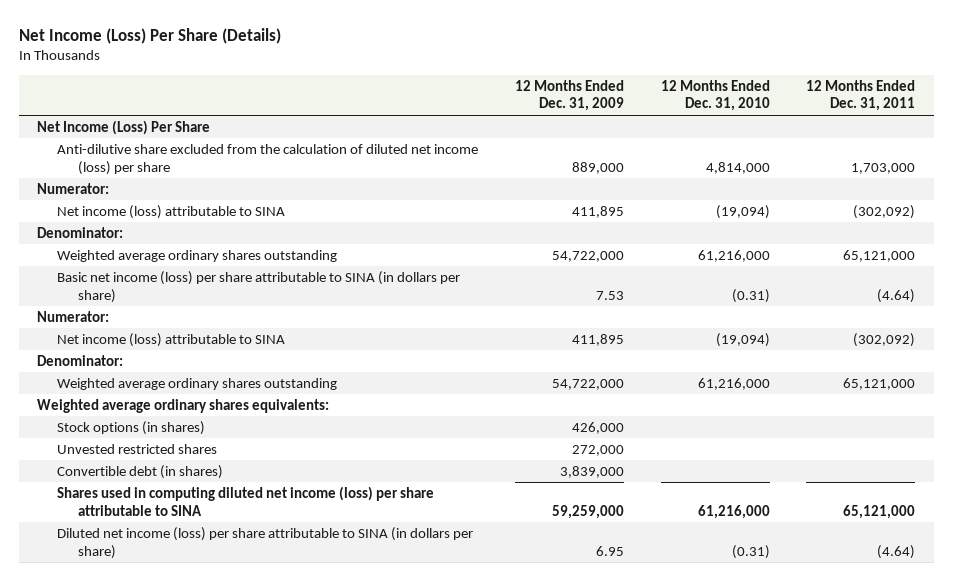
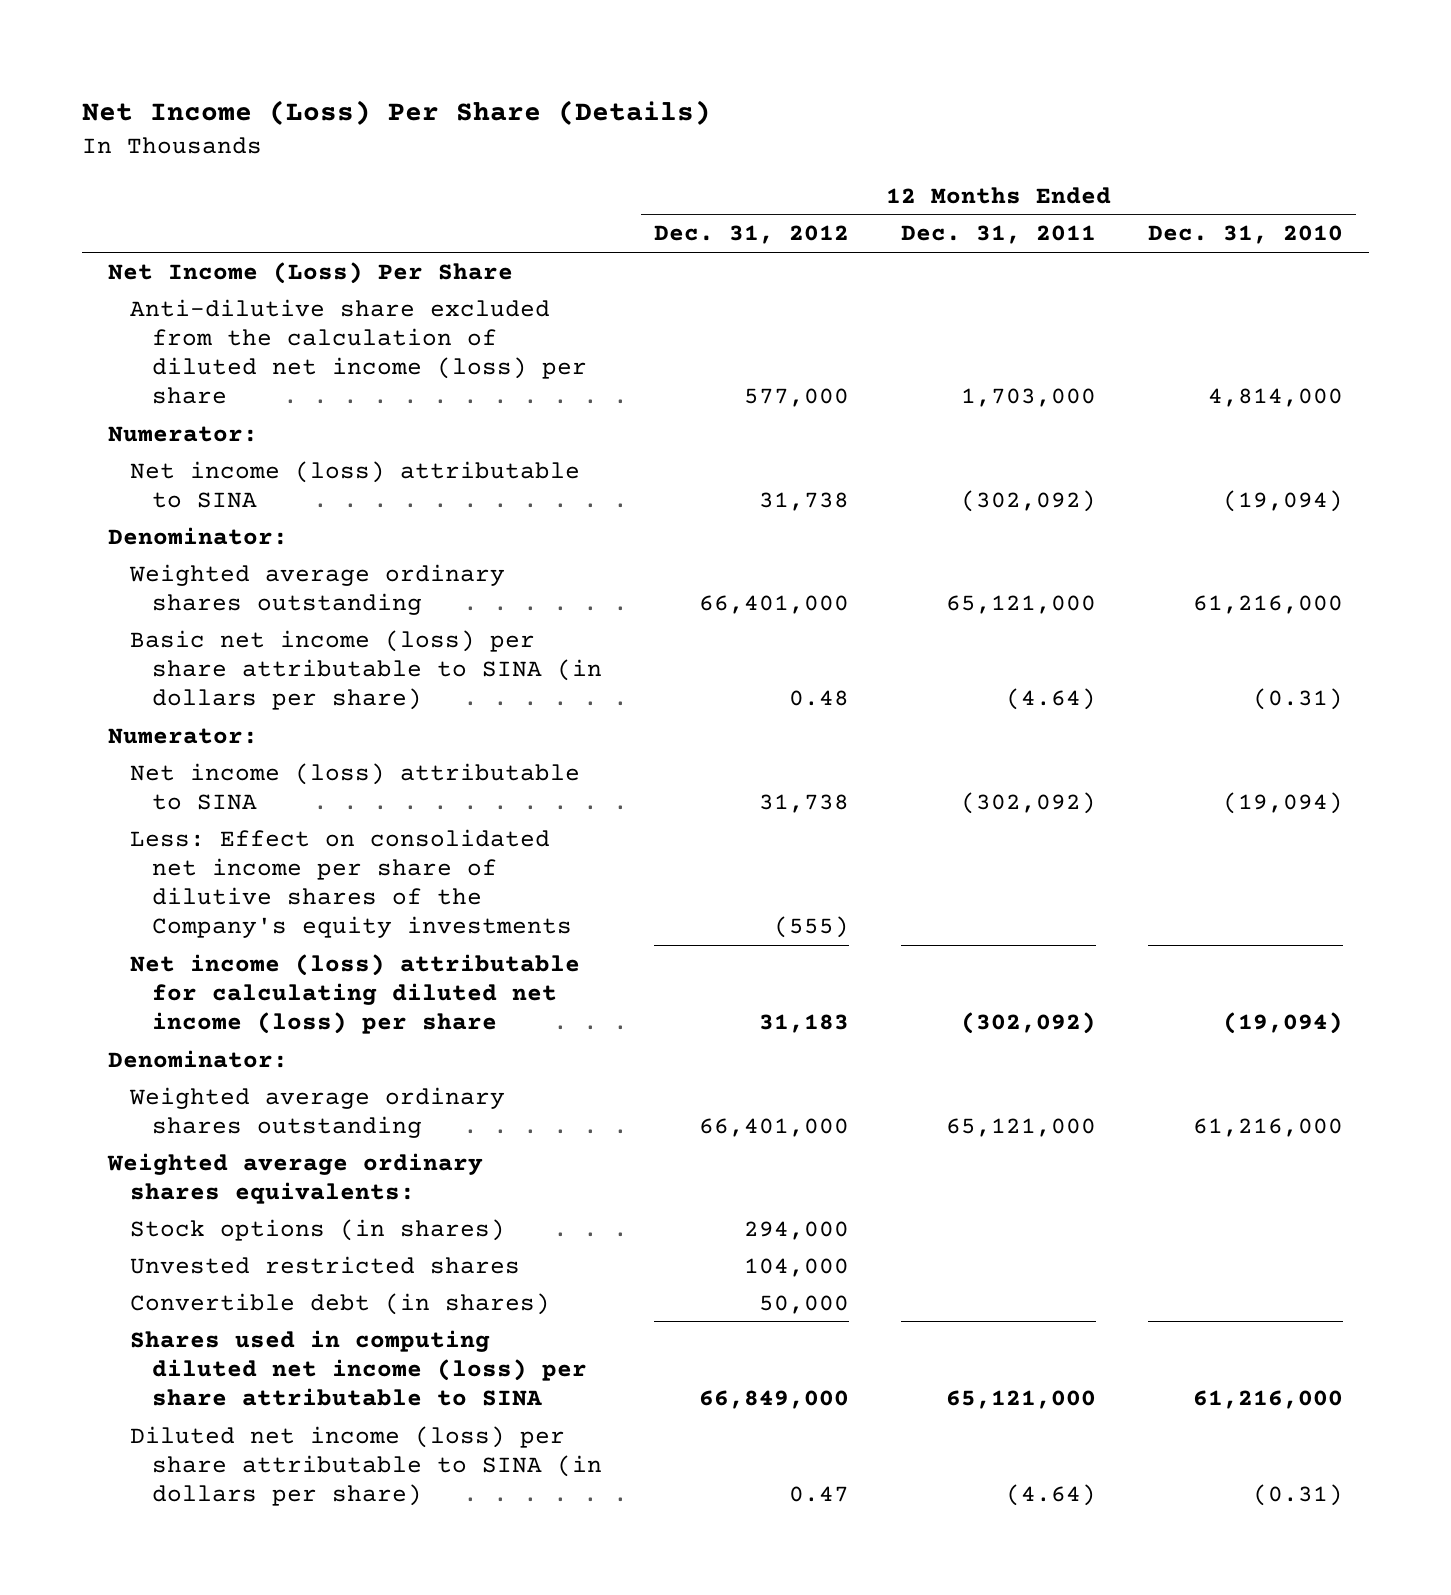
- | 12 Months Ended Dec. 31, 2009 | 12 Months Ended Dec. 31, 2010 | 12 Months Ended Dec. 31, 2011
+ | 12 Months Ended Dec. 31, 2012 | 12 Months Ended Dec. 31, 2011 | 12 Months Ended Dec. 31, 2010
+ Less: Effect on consolidated net income per share of dilutive shares of the Company's equity investments | (555) | |
+ Net income (loss) attributable for calculating diluted net income (loss) per share | 31,183 | (302,092) | (19,094)

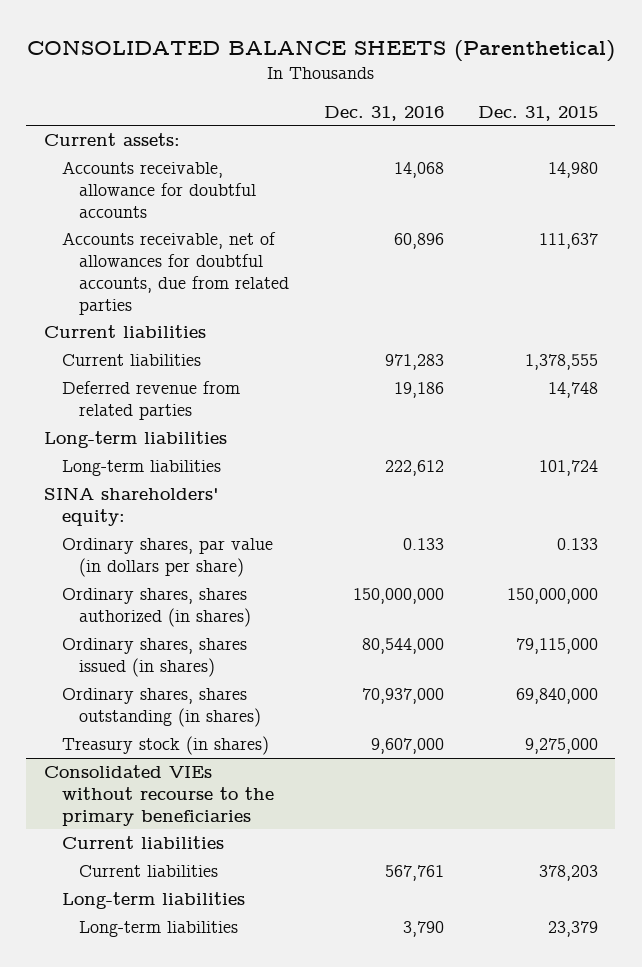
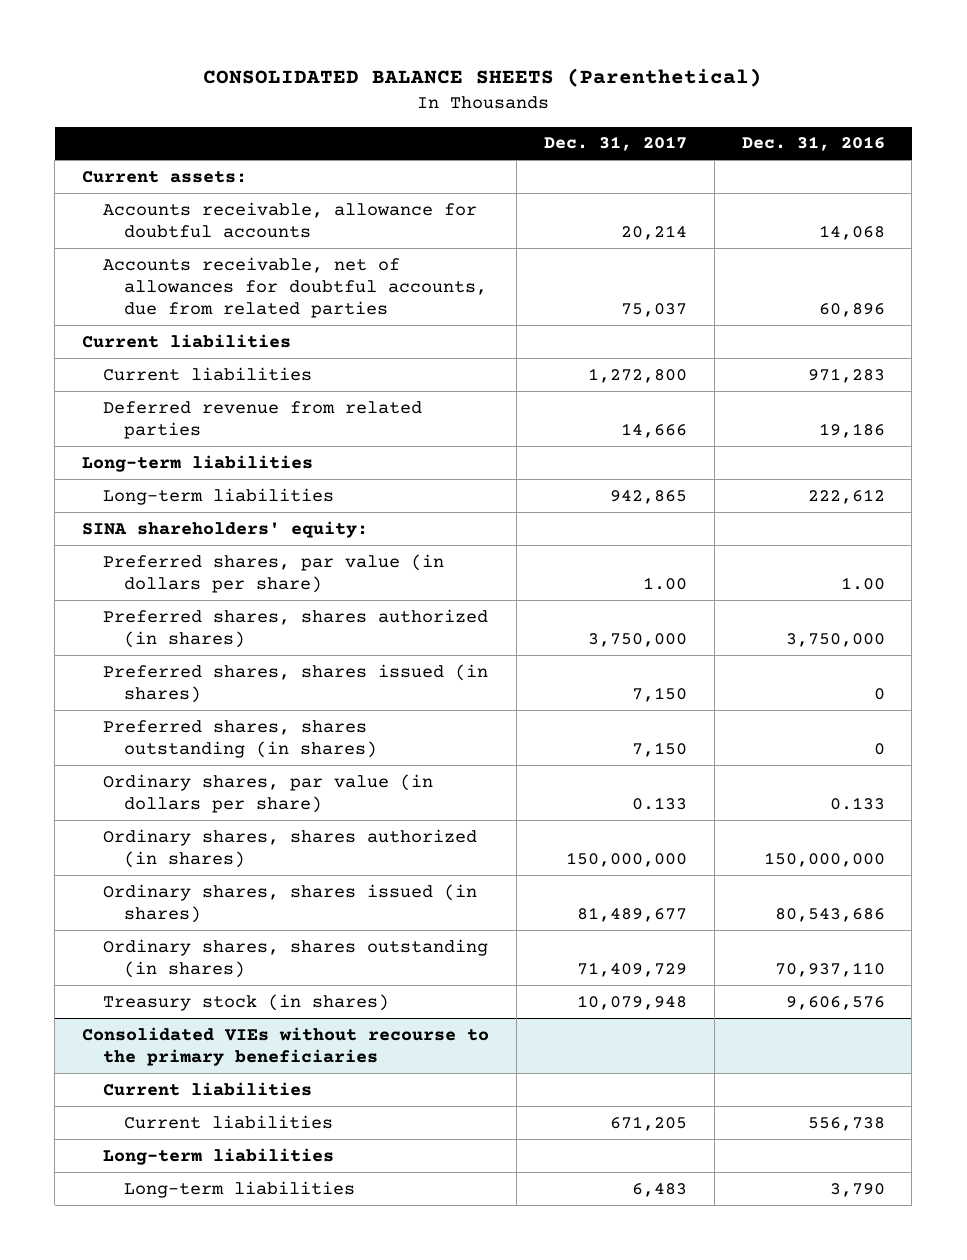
- | Dec. 31, 2016 | Dec. 31, 2015
+ | Dec. 31, 2017 | Dec. 31, 2016
+ Preferred shares, par value (in dollars per share) | 1.00 | 1.00
+ Preferred shares, shares authorized (in shares) | 3,750,000 | 3,750,000
+ Preferred shares, shares issued (in shares) | 7,150 | 0
+ Preferred shares, shares outstanding (in shares) | 7,150 | 0
- Ordinary shares, shares issued (in shares) | 80,544,000 | 79,115,000
- Ordinary shares, shares outstanding (in shares) | 70,937,000 | 69,840,000
- Treasury stock (in shares) | 9,607,000 | 9,275,000
+ Ordinary shares, shares issued (in shares) | 81,489,677 | 80,543,686
+ Ordinary shares, shares outstanding (in shares) | 71,409,729 | 70,937,110
+ Treasury stock (in shares) | 10,079,948 | 9,606,576
@ Consolidated VIEs without recourse to the primary beneficiaries
- Current liabilities | 567,761 | 378,203
+ Current liabilities | 671,205 | 556,738

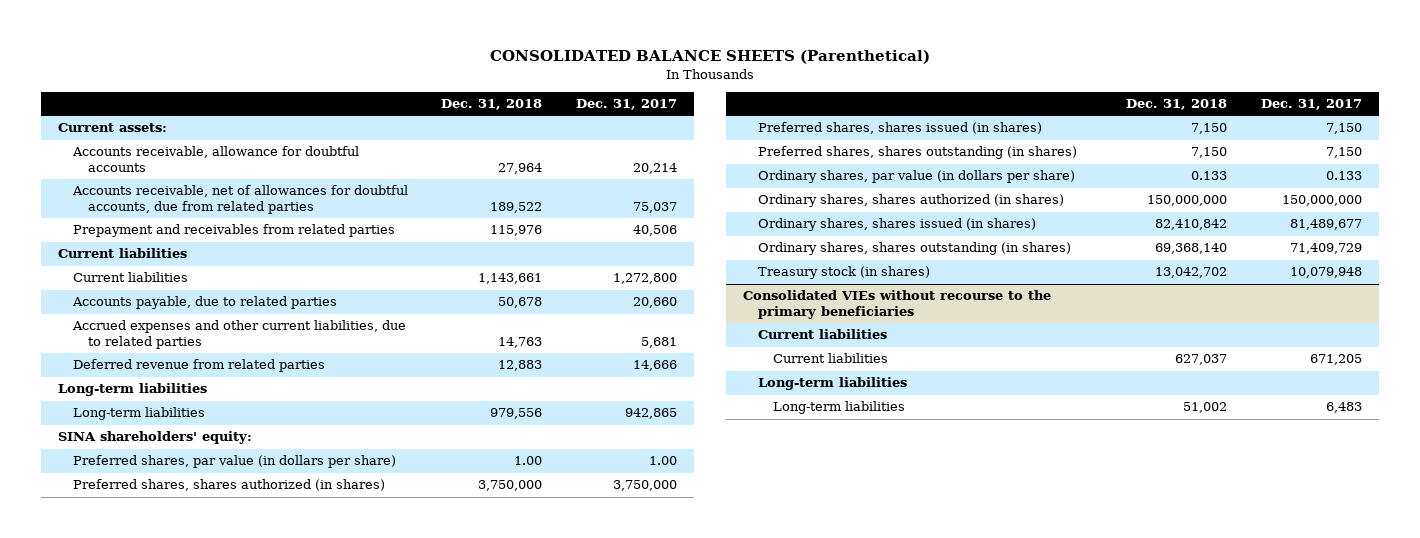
- | Dec. 31, 2017 | Dec. 31, 2016
+ | Dec. 31, 2018 | Dec. 31, 2017
+ Prepayment and receivables from related parties | 115,976 | 40,506
+ Accounts payable, due to related parties | 50,678 | 20,660
+ Accrued expenses and other current liabilities, due to related parties | 14,763 | 5,681

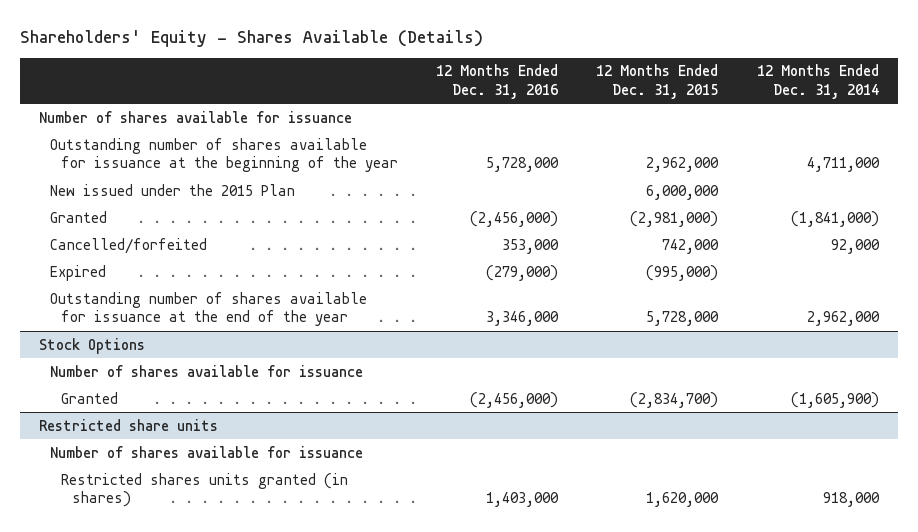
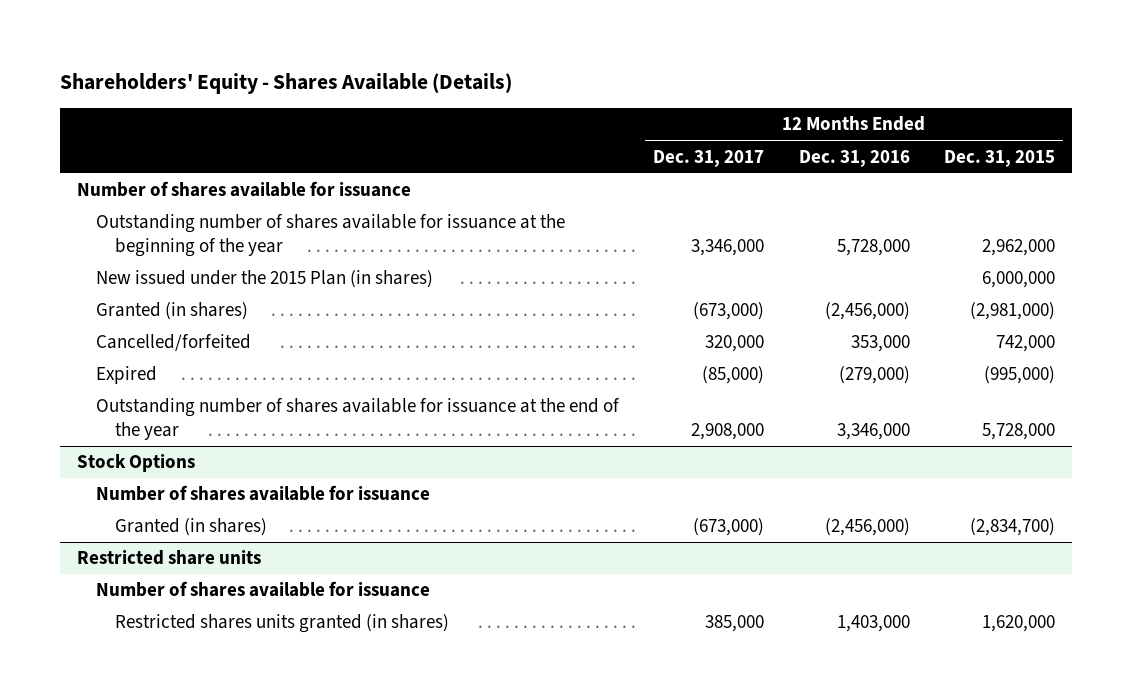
- | 12 Months Ended Dec. 31, 2016 | 12 Months Ended Dec. 31, 2015 | 12 Months Ended Dec. 31, 2014
+ | 12 Months Ended Dec. 31, 2017 | 12 Months Ended Dec. 31, 2016 | 12 Months Ended Dec. 31, 2015
- New issued under the 2015 Plan | | 6,000,000 |
- Granted | (2,456,000) | (2,981,000) | (1,841,000)
+ New issued under the 2015 Plan (in shares) | | | 6,000,000
+ Granted (in shares) | (673,000) | (2,456,000) | (2,981,000)
@ Stock Options
- Granted | (2,456,000) | (2,834,700) | (1,605,900)
+ Granted (in shares) | (673,000) | (2,456,000) | (2,834,700)

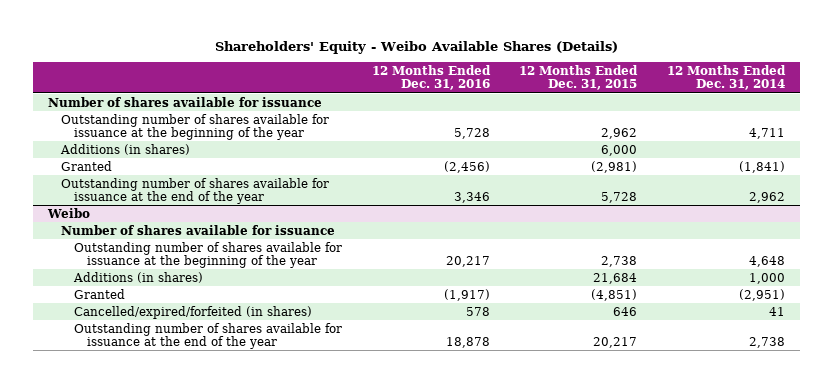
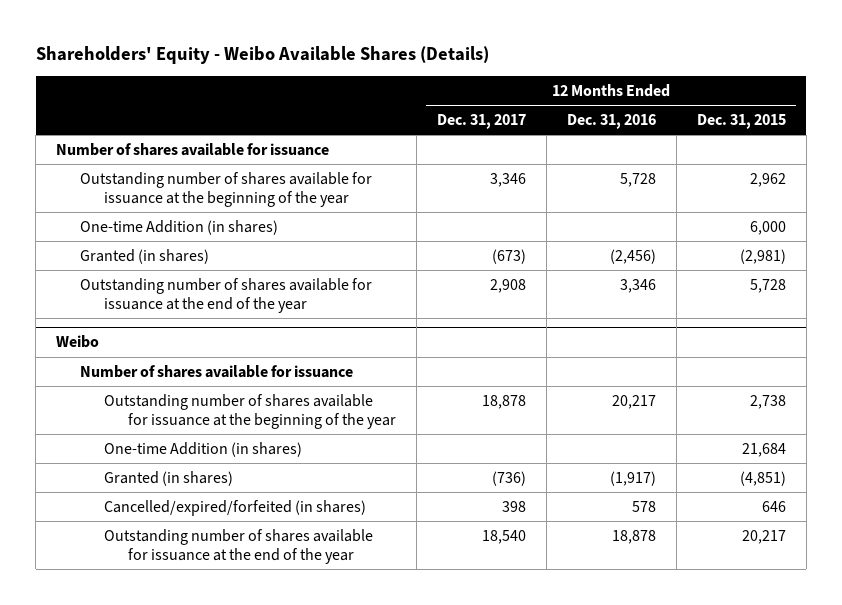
- | 12 Months Ended Dec. 31, 2016 | 12 Months Ended Dec. 31, 2015 | 12 Months Ended Dec. 31, 2014
+ | 12 Months Ended Dec. 31, 2017 | 12 Months Ended Dec. 31, 2016 | 12 Months Ended Dec. 31, 2015
- Additions (in shares) | | 6,000 |
- Granted | (2,456) | (2,981) | (1,841)
+ One-time Addition (in shares) | | | 6,000
+ Granted (in shares) | (673) | (2,456) | (2,981)
@ Weibo
- Additions (in shares) | | 21,684 | 1,000
- Granted | (1,917) | (4,851) | (2,951)
+ One-time Addition (in shares) | | | 21,684
+ Granted (in shares) | (736) | (1,917) | (4,851)

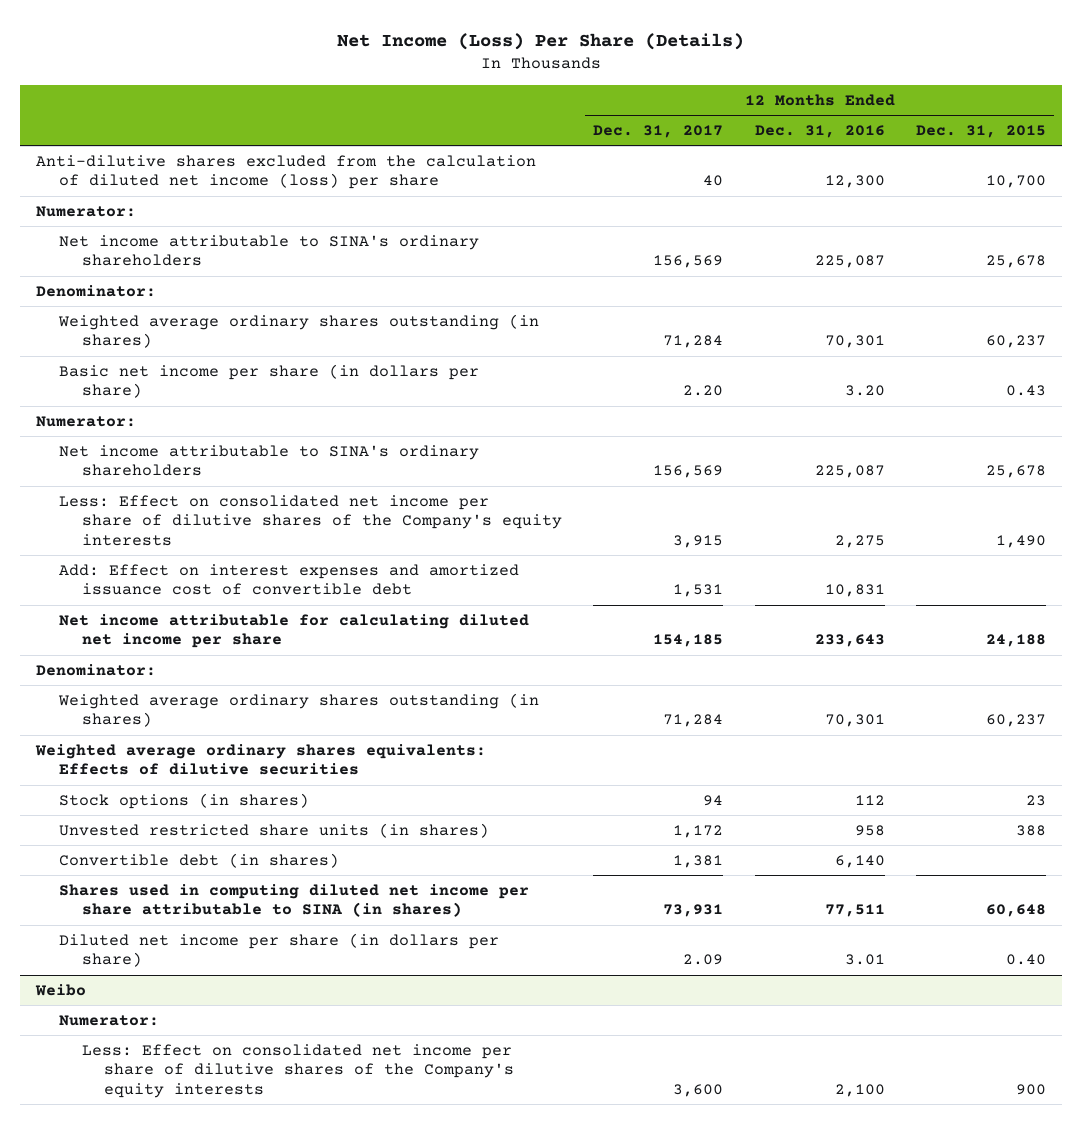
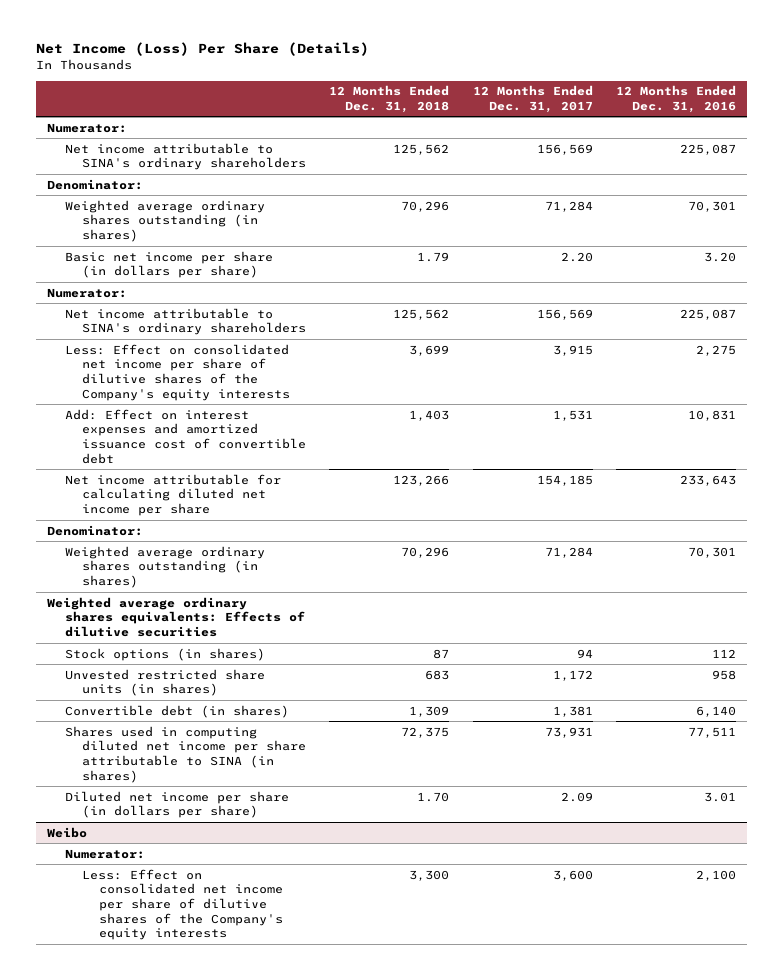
- | 12 Months Ended Dec. 31, 2017 | 12 Months Ended Dec. 31, 2016 | 12 Months Ended Dec. 31, 2015
+ | 12 Months Ended Dec. 31, 2018 | 12 Months Ended Dec. 31, 2017 | 12 Months Ended Dec. 31, 2016
- Anti-dilutive shares excluded from the calculation of diluted net income (loss) per share | 40 | 12,300 | 10,700

